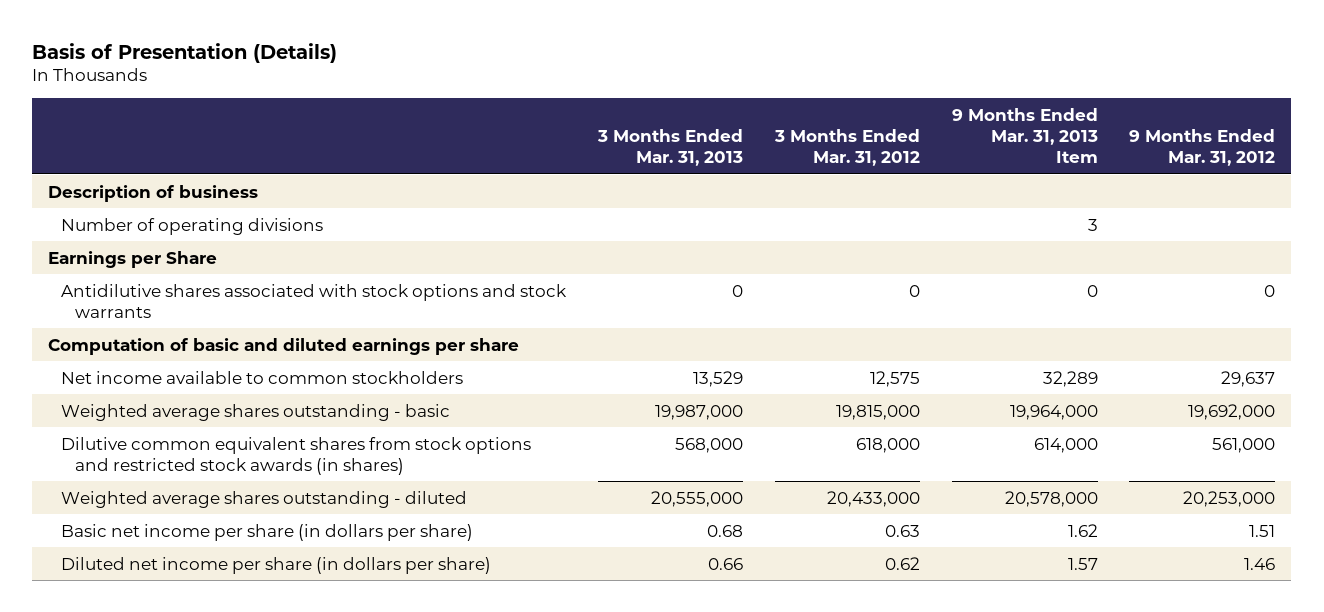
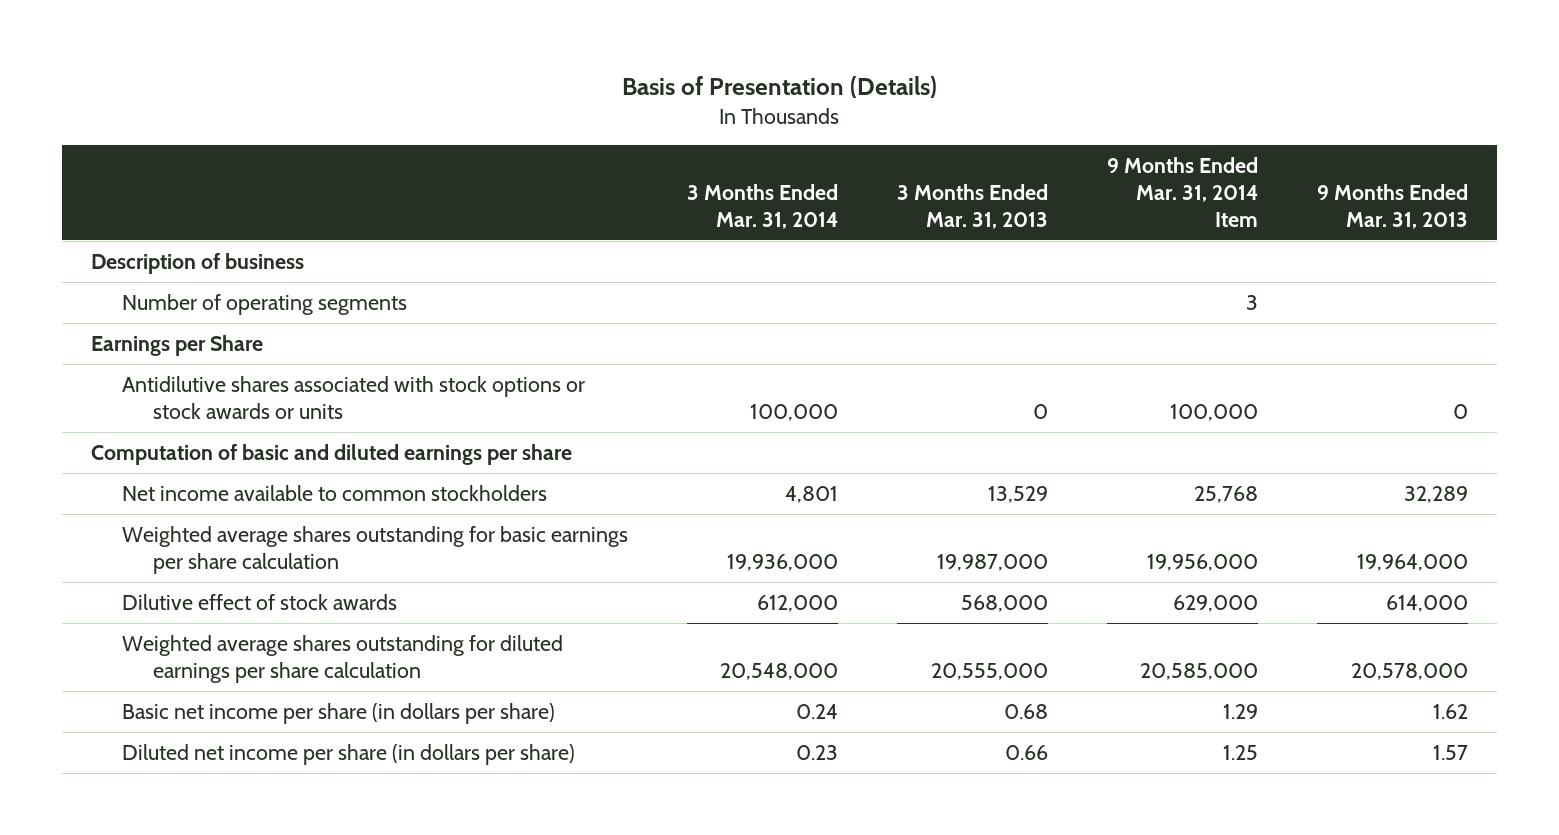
- | 3 Months Ended Mar. 31, 2013 | 3 Months Ended Mar. 31, 2012 | 9 Months Ended Mar. 31, 2013 Item | 9 Months Ended Mar. 31, 2012
+ | 3 Months Ended Mar. 31, 2014 | 3 Months Ended Mar. 31, 2013 | 9 Months Ended Mar. 31, 2014 Item | 9 Months Ended Mar. 31, 2013
- Number of operating divisions | | | 3 |
+ Number of operating segments | | | 3 |
- Antidilutive shares associated with stock options and stock warrants | 0 | 0 | 0 | 0
+ Antidilutive shares associated with stock options or stock awards or units | 100,000 | 0 | 100,000 | 0
- Weighted average shares outstanding - basic | 19,987,000 | 19,815,000 | 19,964,000 | 19,692,000
- Dilutive common equivalent shares from stock options and restricted stock awards (in shares) | 568,000 | 618,000 | 614,000 | 561,000
- Weighted average shares outstanding - diluted | 20,555,000 | 20,433,000 | 20,578,000 | 20,253,000
+ Weighted average shares outstanding for basic earnings per share calculation | 19,936,000 | 19,987,000 | 19,956,000 | 19,964,000
+ Dilutive effect of stock awards | 612,000 | 568,000 | 629,000 | 614,000
+ Weighted average shares outstanding for diluted earnings per share calculation | 20,548,000 | 20,555,000 | 20,585,000 | 20,578,000

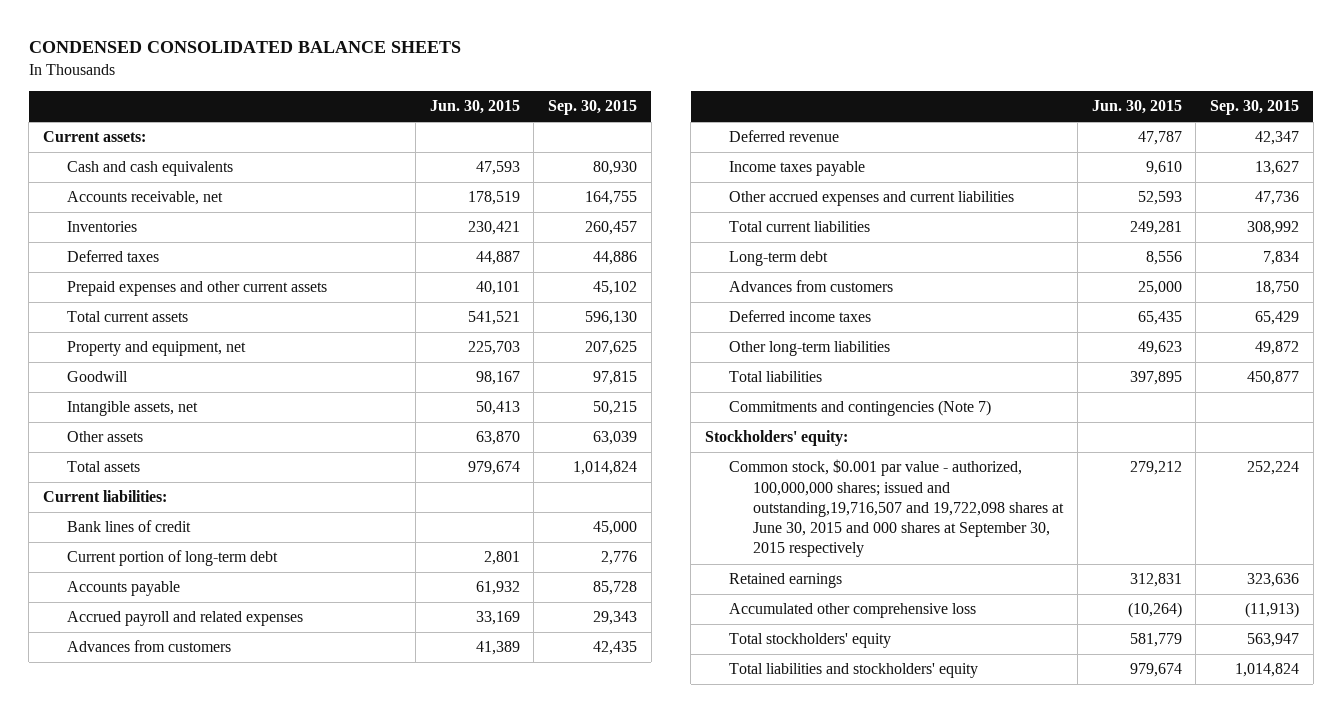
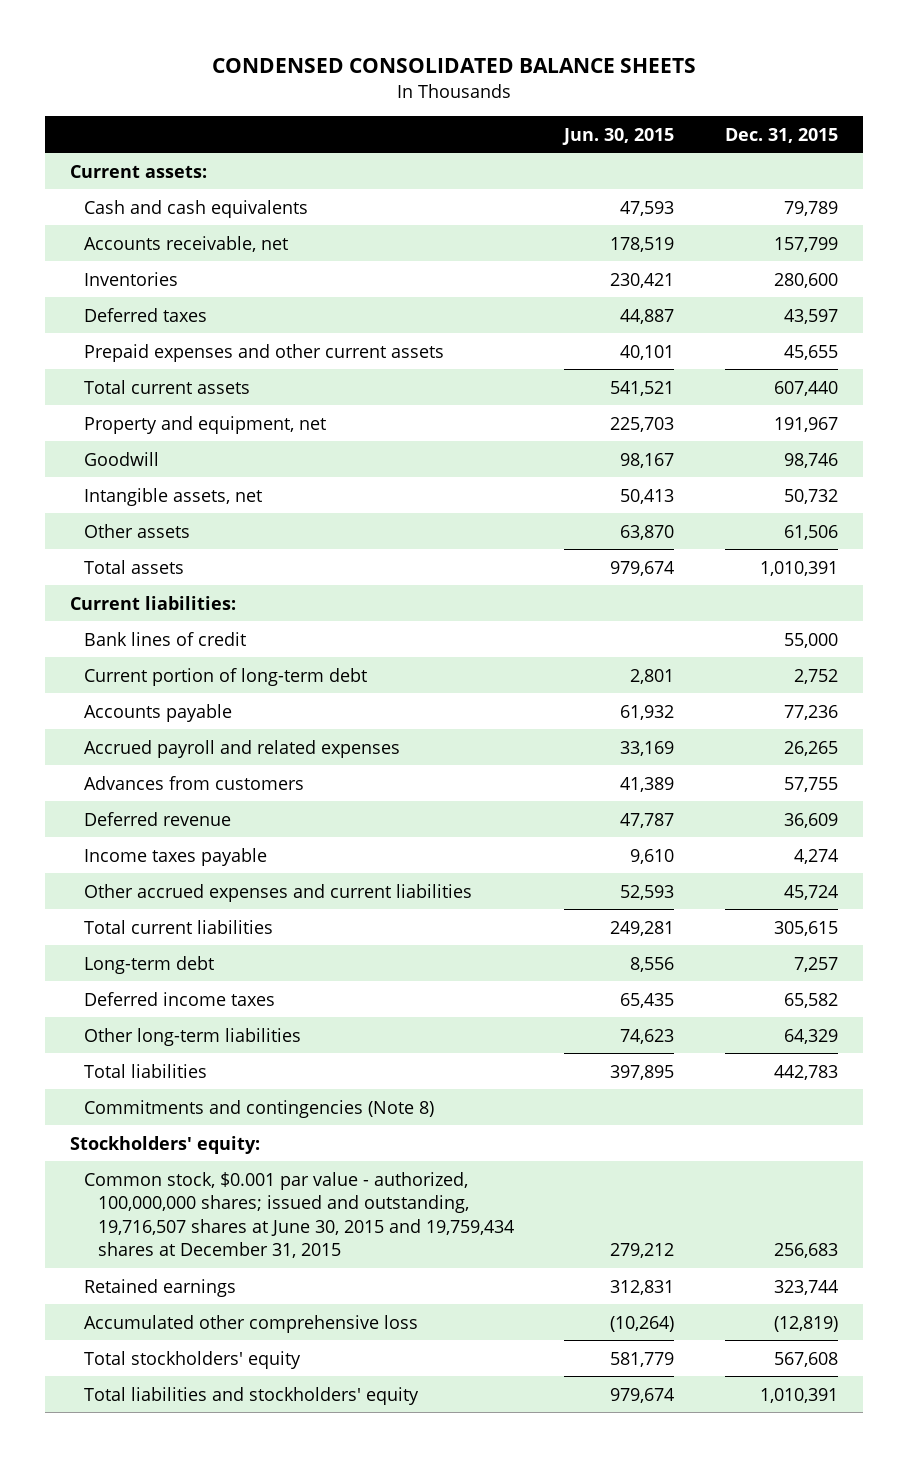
- | Jun. 30, 2015 | Sep. 30, 2015
+ | Jun. 30, 2015 | Dec. 31, 2015
- Advances from customers | 25,000 | 18,750
- Other long-term liabilities | 49,623 | 49,872
+ Other long-term liabilities | 74,623 | 64,329
- Commitments and contingencies (Note 7)
+ Commitments and contingencies (Note 8)
- Common stock, $0.001 par value - authorized, 100,000,000 shares; issued and outstanding,19,716,507 and 19,722,098 shares at June 30, 2015 and 000 shares at September 30, 2015 respectively | 279,212 | 252,224
+ Common stock, $0.001 par value - authorized, 100,000,000 shares; issued and outstanding, 19,716,507 shares at June 30, 2015 and 19,759,434 shares at December 31, 2015 | 279,212 | 256,683

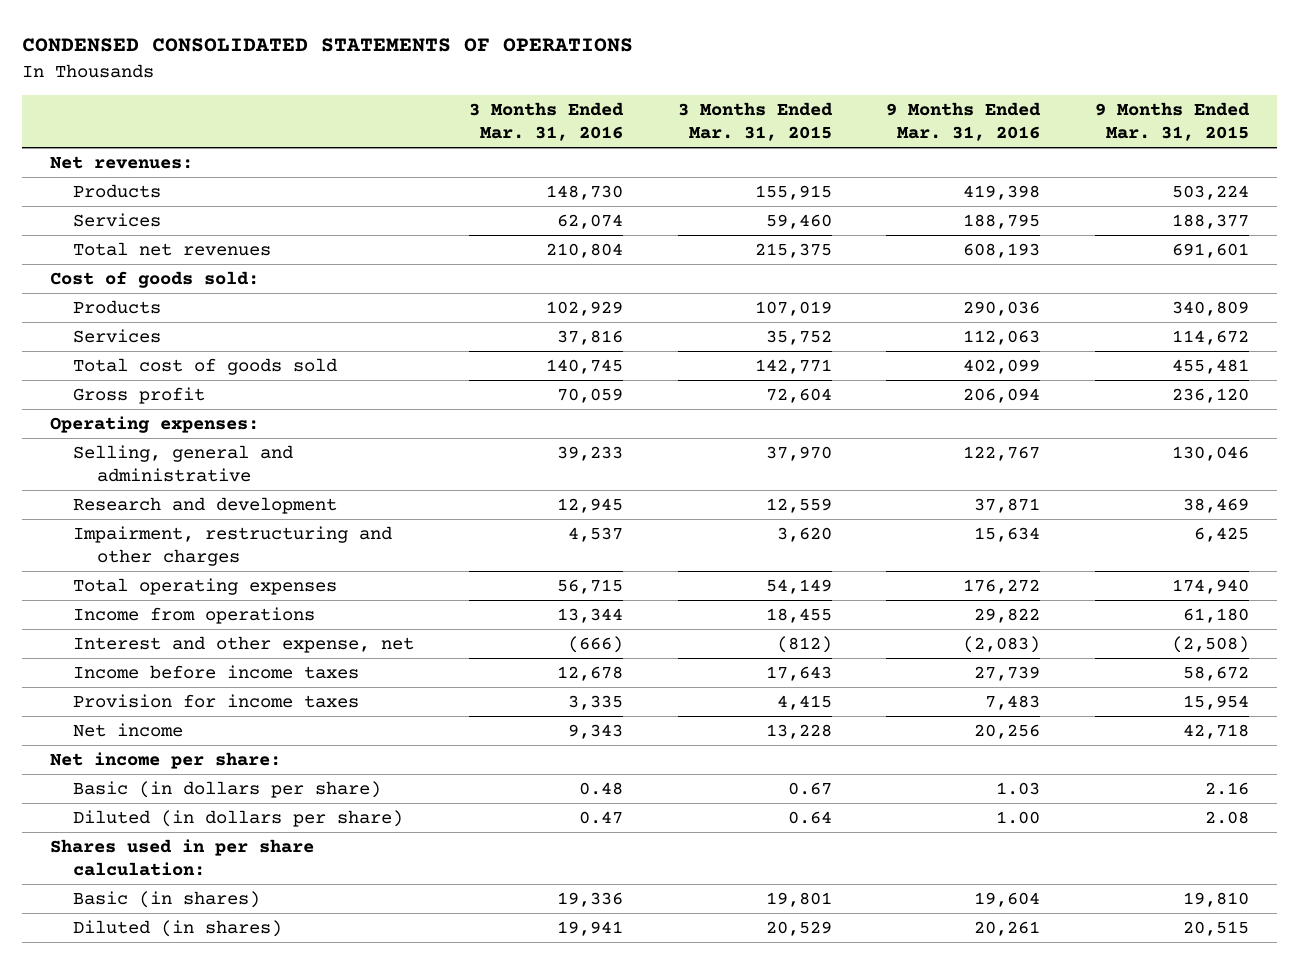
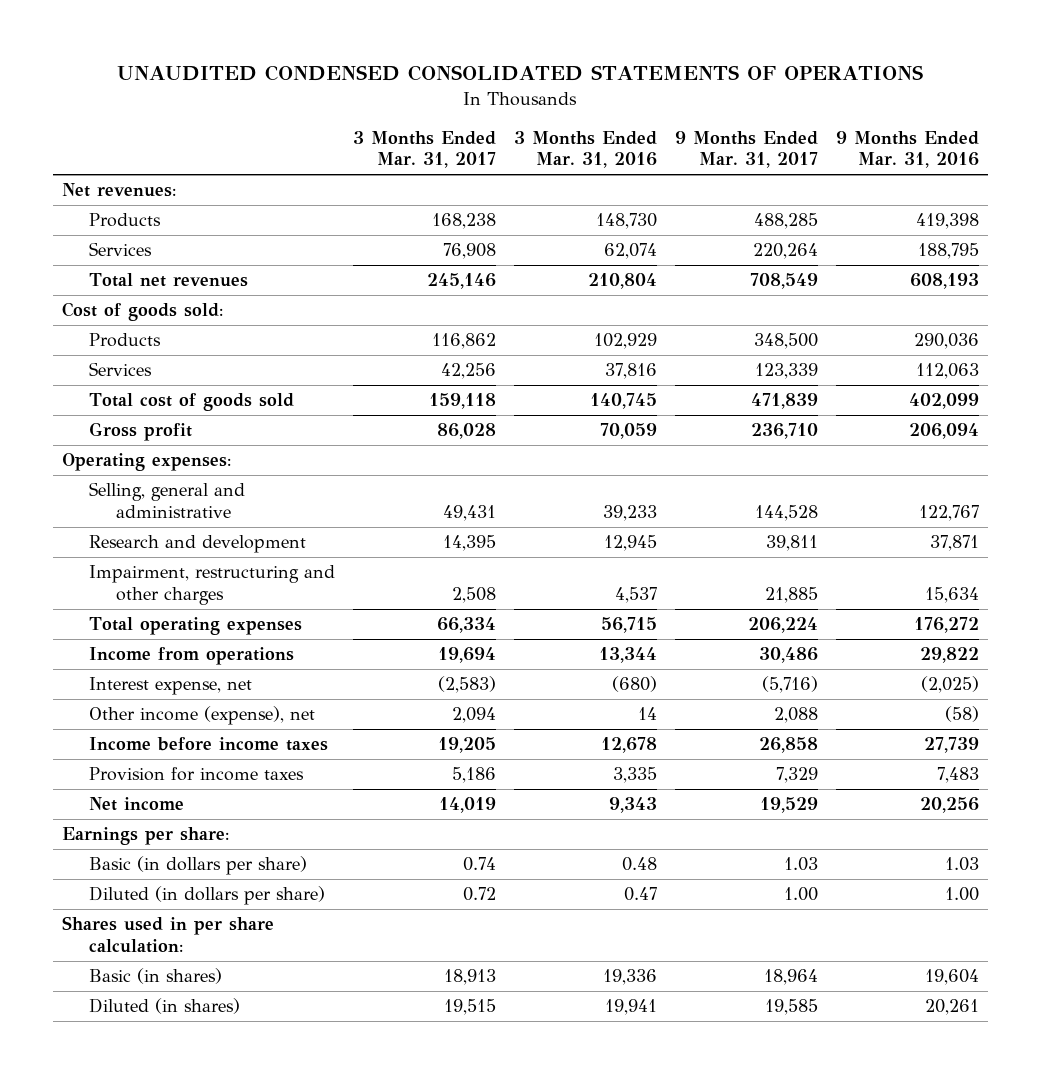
- CONDENSED CONSOLIDATED STATEMENTS OF OPERATIONS
+ UNAUDITED CONDENSED CONSOLIDATED STATEMENTS OF OPERATIONS
- | 3 Months Ended Mar. 31, 2016 | 3 Months Ended Mar. 31, 2015 | 9 Months Ended Mar. 31, 2016 | 9 Months Ended Mar. 31, 2015
+ | 3 Months Ended Mar. 31, 2017 | 3 Months Ended Mar. 31, 2016 | 9 Months Ended Mar. 31, 2017 | 9 Months Ended Mar. 31, 2016
- Interest and other expense, net | (666) | (812) | (2,083) | (2,508)
+ Interest expense, net | (2,583) | (680) | (5,716) | (2,025)
+ Other income (expense), net | 2,094 | 14 | 2,088 | (58)
- Net income per share:
+ Earnings per share:

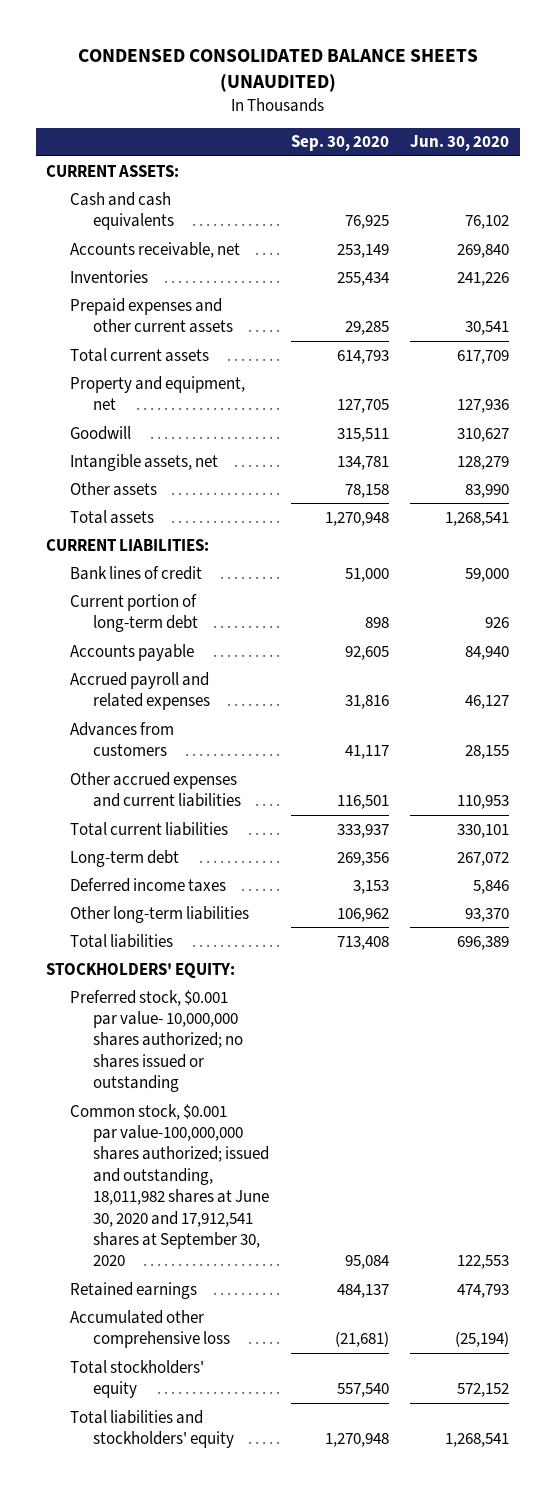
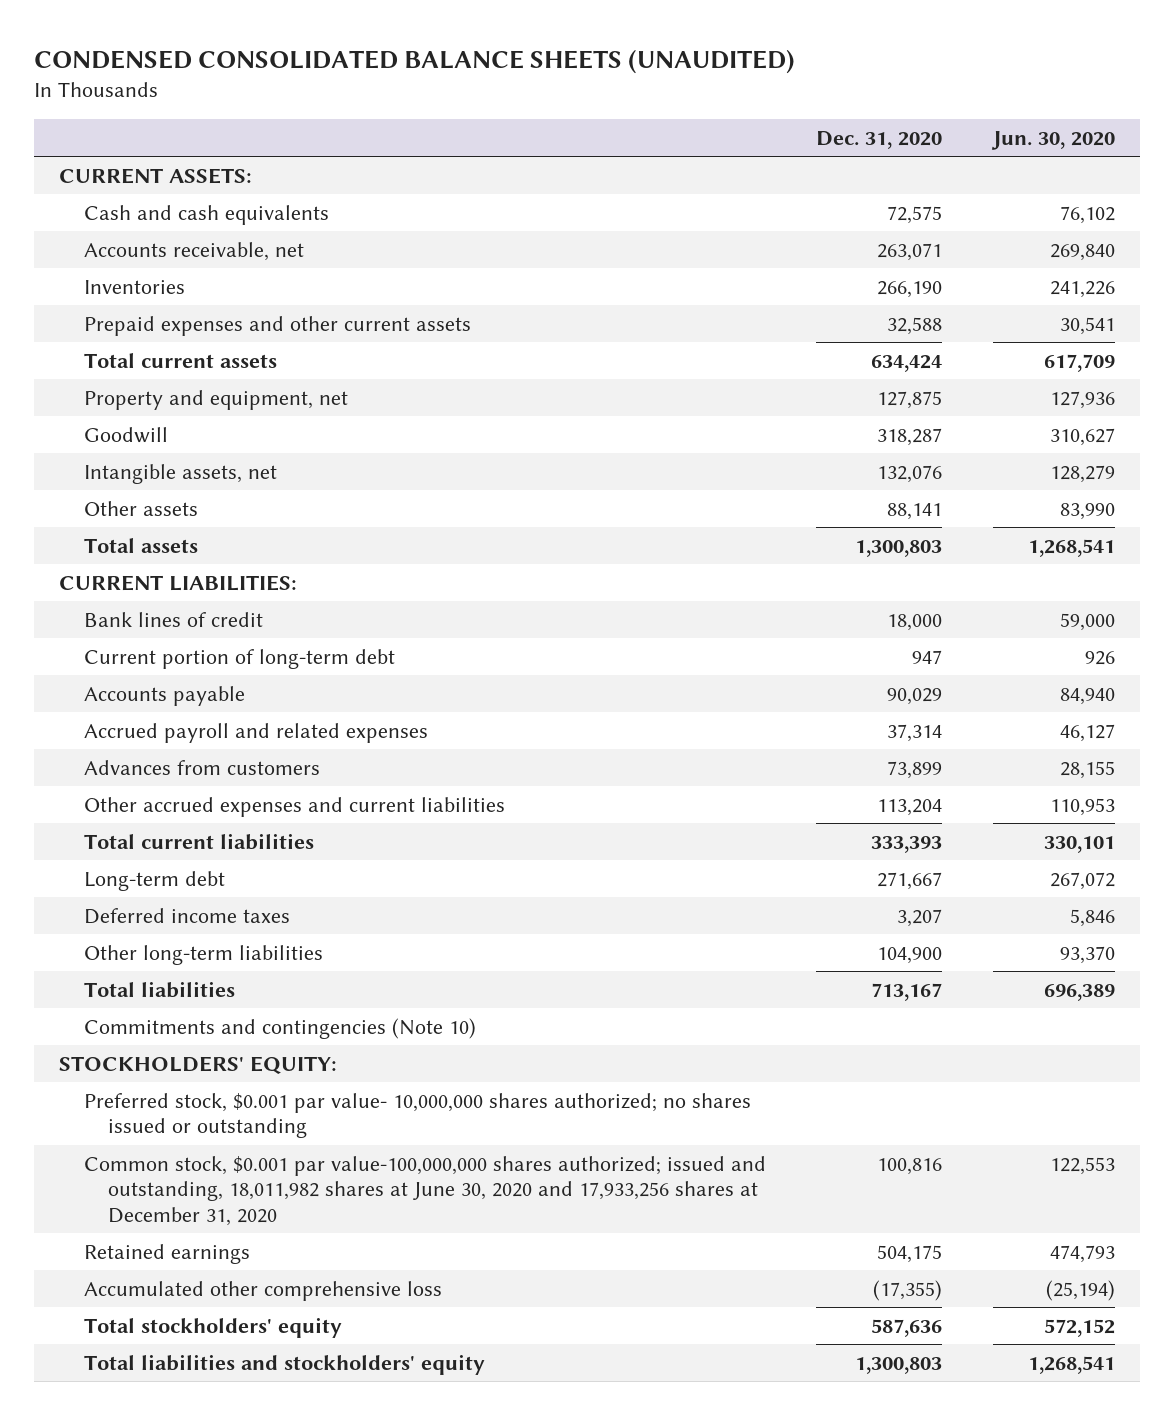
- | Sep. 30, 2020 | Jun. 30, 2020
+ | Dec. 31, 2020 | Jun. 30, 2020
+ Commitments and contingencies (Note 10)
- Common stock, $0.001 par value-100,000,000 shares authorized; issued and outstanding, 18,011,982 shares at June 30, 2020 and 17,912,541 shares at September 30, 2020 | 95,084 | 122,553
+ Common stock, $0.001 par value-100,000,000 shares authorized; issued and outstanding, 18,011,982 shares at June 30, 2020 and 17,933,256 shares at December 31, 2020 | 100,816 | 122,553

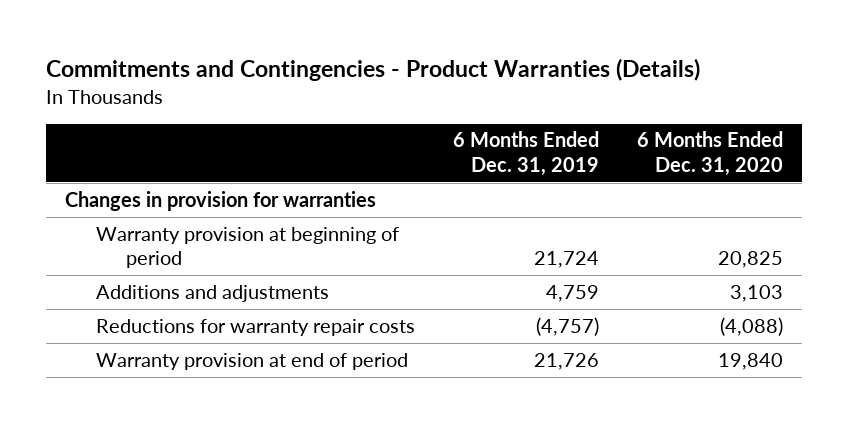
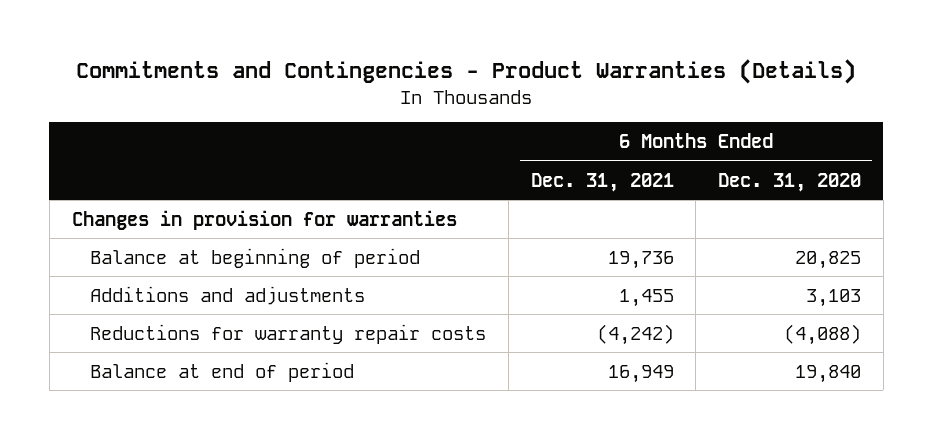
- | 6 Months Ended Dec. 31, 2019 | 6 Months Ended Dec. 31, 2020
+ | 6 Months Ended Dec. 31, 2021 | 6 Months Ended Dec. 31, 2020
- Warranty provision at beginning of period | 21,724 | 20,825
+ Balance at beginning of period | 19,736 | 20,825
- Warranty provision at end of period | 21,726 | 19,840
+ Balance at end of period | 16,949 | 19,840

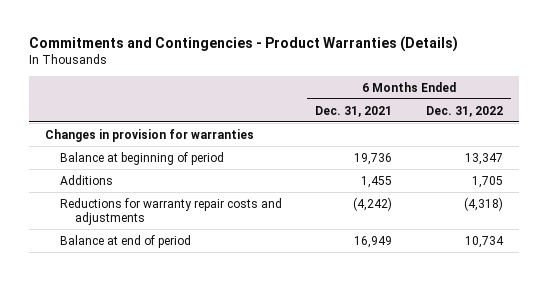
- | 6 Months Ended Dec. 31, 2021 | 6 Months Ended Dec. 31, 2020
+ | 6 Months Ended Dec. 31, 2021 | 6 Months Ended Dec. 31, 2022
- Additions and adjustments | 1,455 | 3,103
- Reductions for warranty repair costs | (4,242) | (4,088)
+ Additions | 1,455 | 1,705
+ Reductions for warranty repair costs and adjustments | (4,242) | (4,318)

